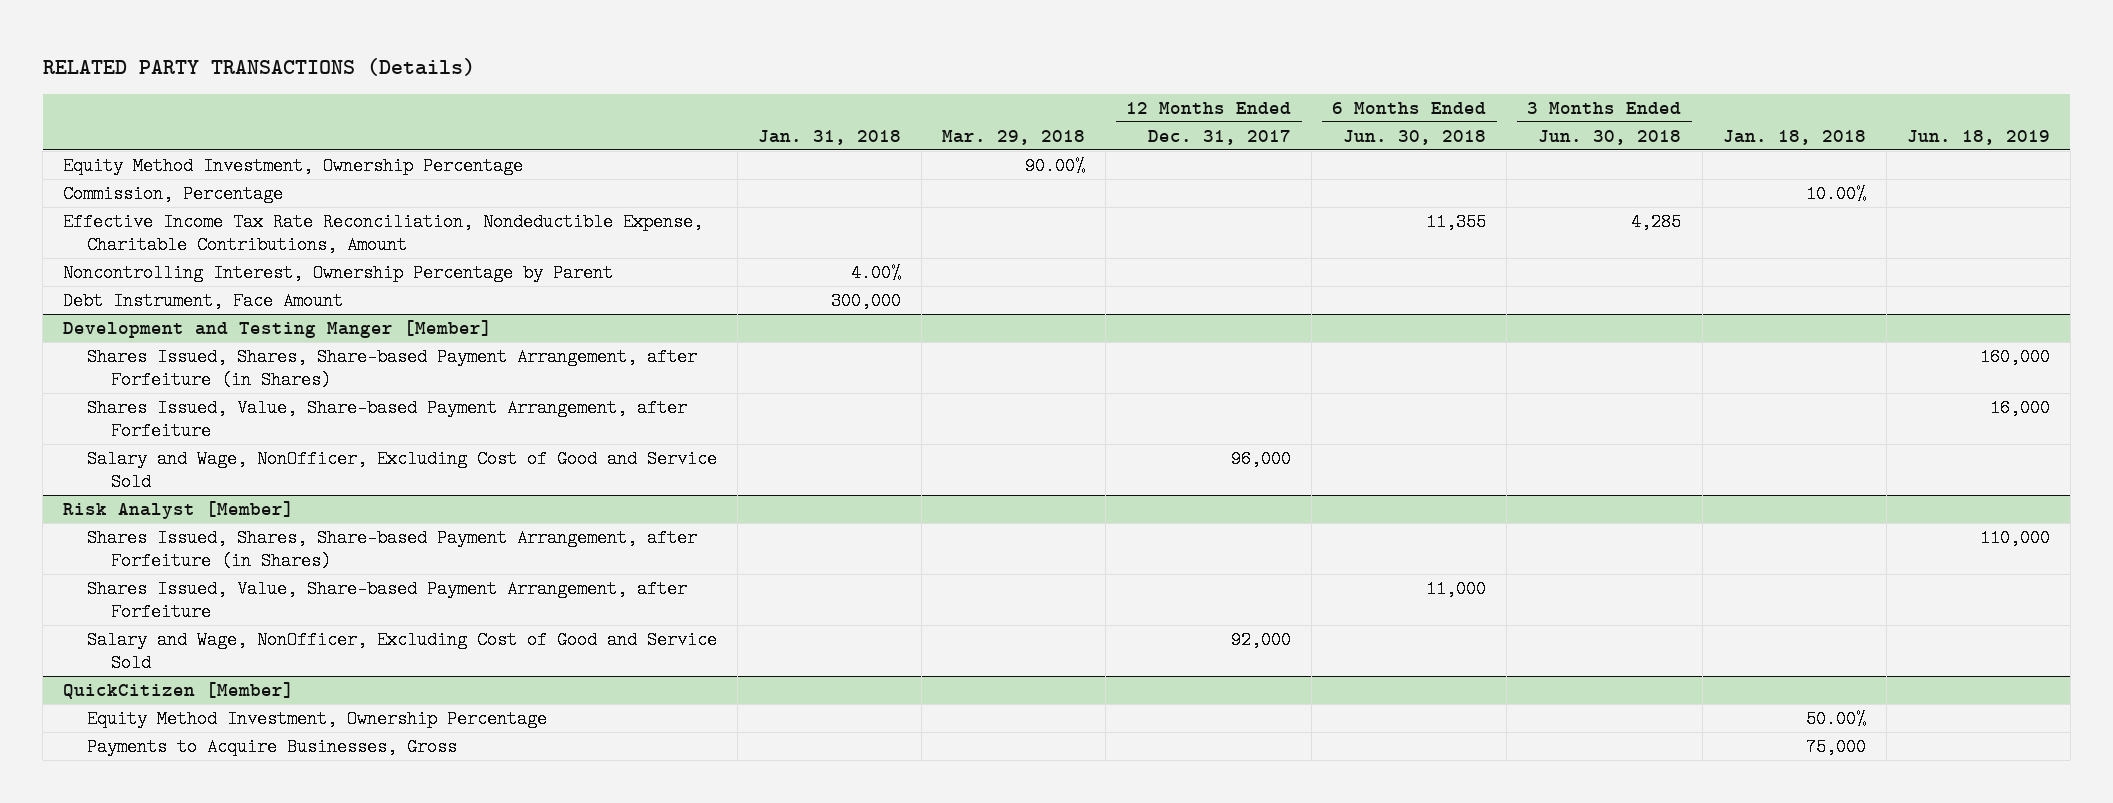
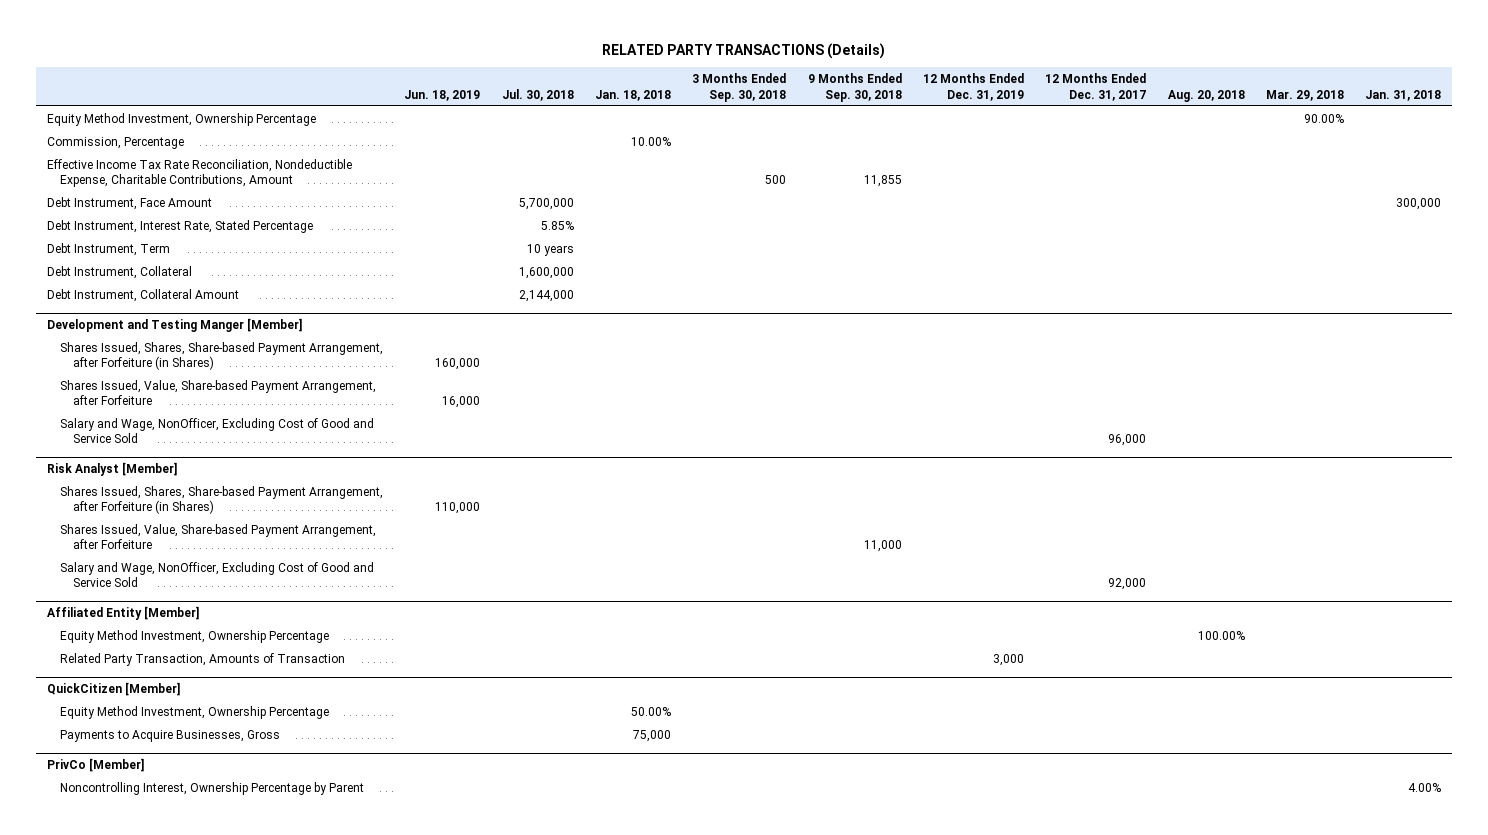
- | Jan. 31, 2018 | Mar. 29, 2018 | 12 Months Ended Dec. 31, 2017 | 6 Months Ended Jun. 30, 2018 | 3 Months Ended Jun. 30, 2018 | Jan. 18, 2018 | Jun. 18, 2019
+ | Jun. 18, 2019 | Jul. 30, 2018 | Jan. 18, 2018 | 3 Months Ended Sep. 30, 2018 | 9 Months Ended Sep. 30, 2018 | 12 Months Ended Dec. 31, 2019 | 12 Months Ended Dec. 31, 2017 | Aug. 20, 2018 | Mar. 29, 2018 | Jan. 31, 2018
- Noncontrolling Interest, Ownership Percentage by Parent | 4.00% | | | | | |
+ Debt Instrument, Interest Rate, Stated Percentage | | 5.85% | | | | | | | |
+ Debt Instrument, Term | | 10 years | | | | | | | |
+ Debt Instrument, Collateral | | 1,600,000 | | | | | | | |
+ Debt Instrument, Collateral Amount | | 2,144,000 | | | | | | | |
+ Affiliated Entity [Member]
+ Equity Method Investment, Ownership Percentage | | | | | | | | 100.00% | |
+ Related Party Transaction, Amounts of Transaction | | | | | | 3,000 | | | |
+ PrivCo [Member]
+ Noncontrolling Interest, Ownership Percentage by Parent | | | | | | | | | | 4.00%

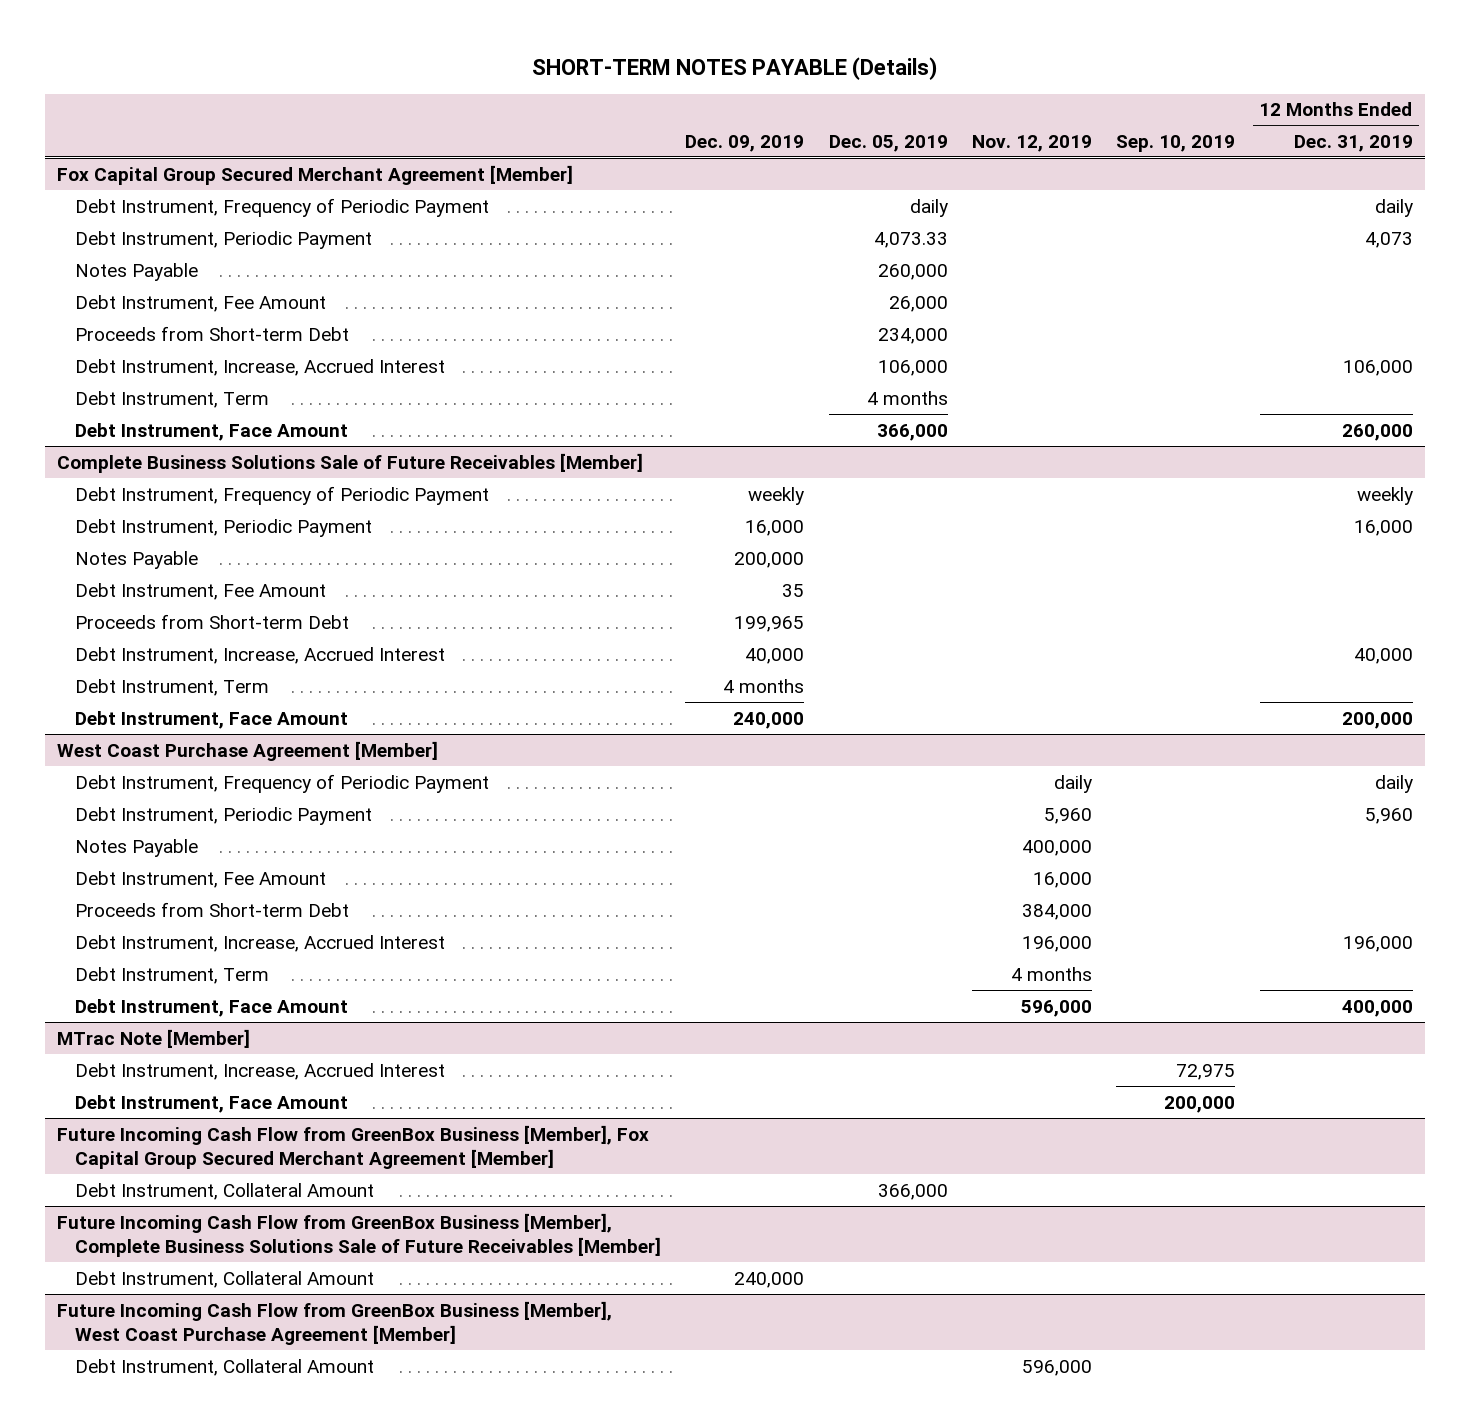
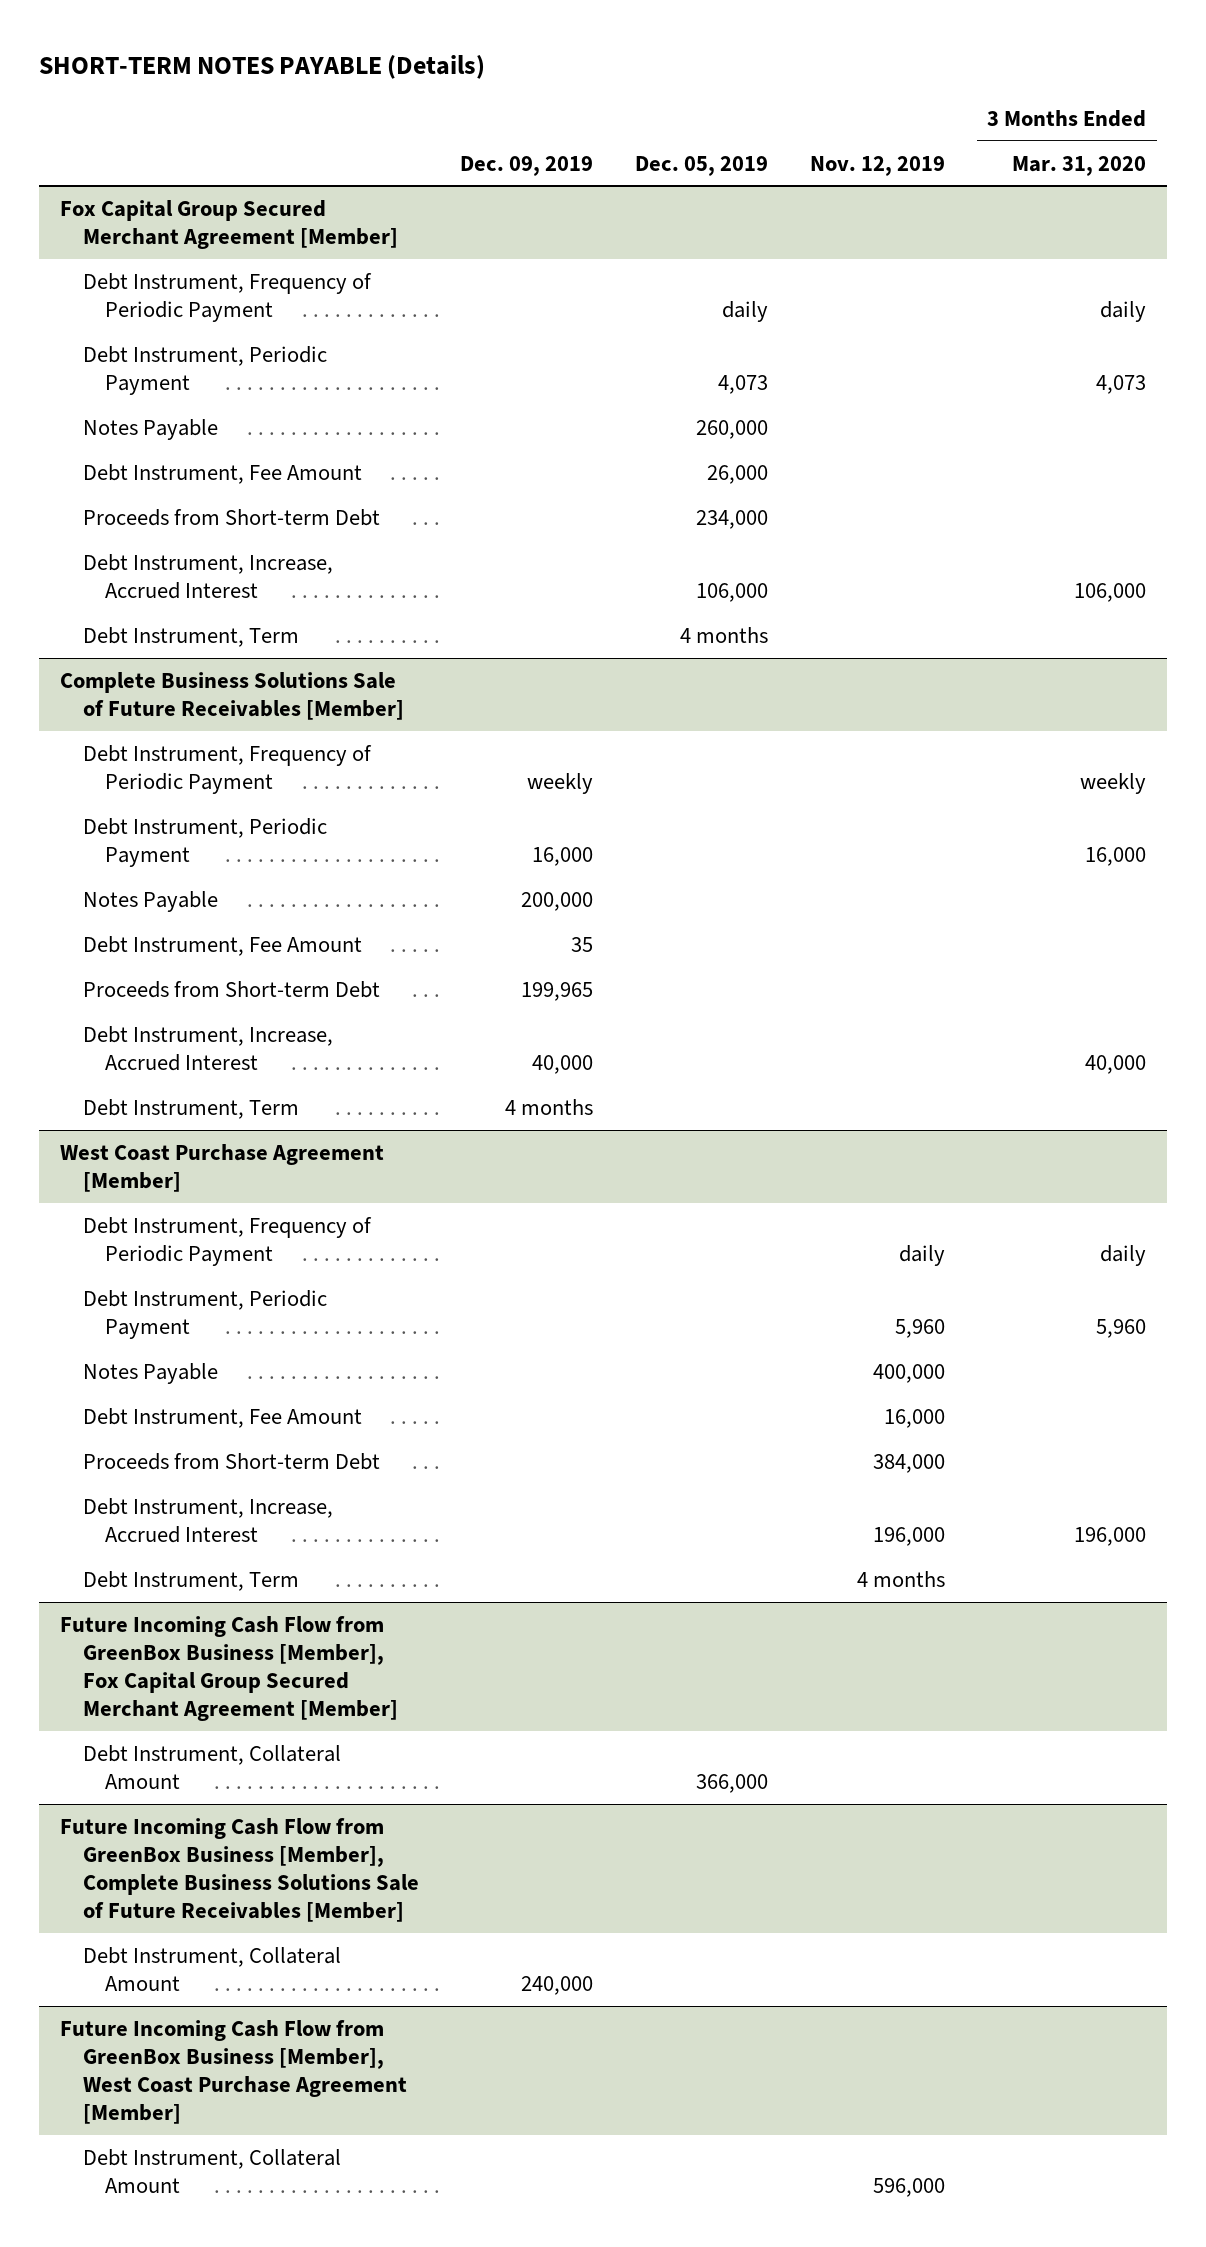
- | Dec. 09, 2019 | Dec. 05, 2019 | Nov. 12, 2019 | Sep. 10, 2019 | 12 Months Ended Dec. 31, 2019
+ | Dec. 09, 2019 | Dec. 05, 2019 | Nov. 12, 2019 | 3 Months Ended Mar. 31, 2020
@ Fox Capital Group Secured Merchant Agreement [Member]
- Debt Instrument, Periodic Payment | | 4,073.33 | | | 4,073
+ Debt Instrument, Periodic Payment | | 4,073 | | 4,073
- Debt Instrument, Face Amount | | 366,000 | | | 260,000
@ Complete Business Solutions Sale of Future Receivables [Member]
- Debt Instrument, Face Amount | 240,000 | | | | 200,000
@ West Coast Purchase Agreement [Member]
- Debt Instrument, Face Amount | | | 596,000 | | 400,000
- MTrac Note [Member]
- Debt Instrument, Increase, Accrued Interest | | | | 72,975 |
- Debt Instrument, Face Amount | | | | 200,000 |

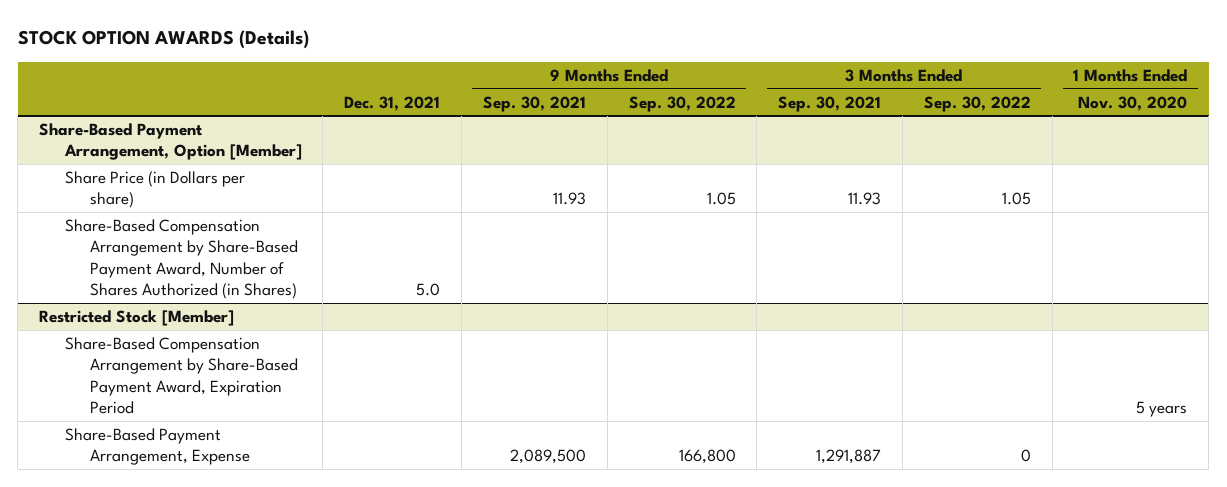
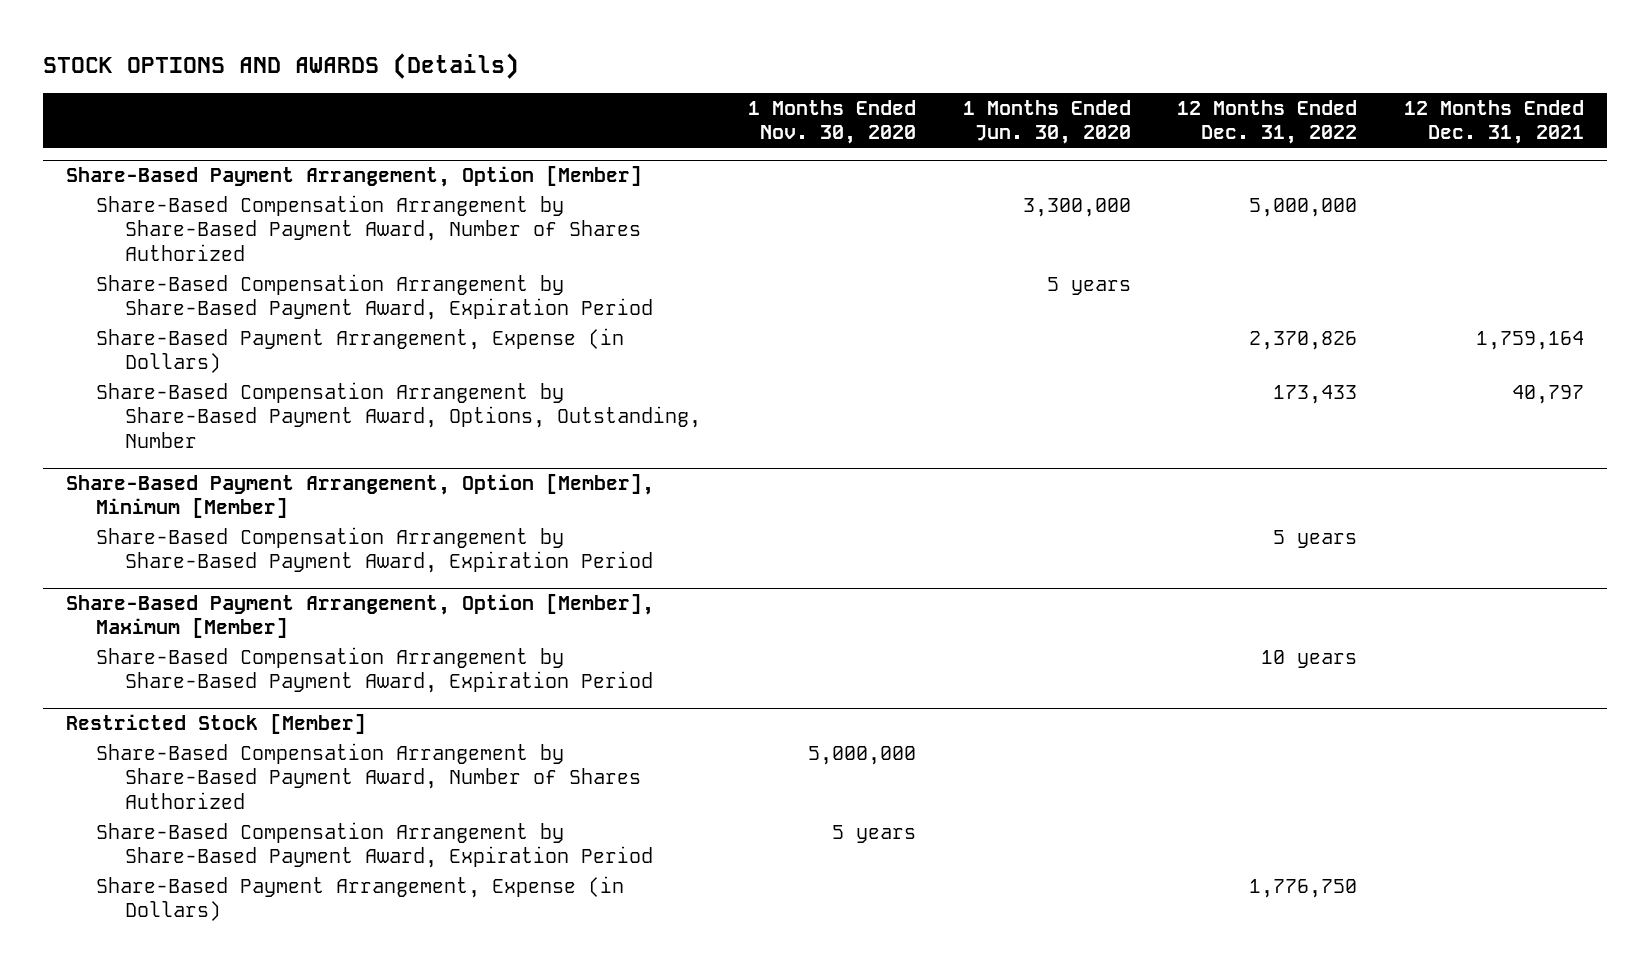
- STOCK OPTION AWARDS (Details)
+ STOCK OPTIONS AND AWARDS (Details)
- | Dec. 31, 2021 | 9 Months Ended Sep. 30, 2021 | 9 Months Ended Sep. 30, 2022 | 3 Months Ended Sep. 30, 2021 | 3 Months Ended Sep. 30, 2022 | 1 Months Ended Nov. 30, 2020
+ | 1 Months Ended Nov. 30, 2020 | 1 Months Ended Jun. 30, 2020 | 12 Months Ended Dec. 31, 2022 | 12 Months Ended Dec. 31, 2021
@ Share-Based Payment Arrangement, Option [Member]
- Share Price (in Dollars per share) | | 11.93 | 1.05 | 11.93 | 1.05 |
- Share-Based Compensation Arrangement by Share-Based Payment Award, Number of Shares Authorized (in Shares) | 5.0 | | | | |
+ Share-Based Compensation Arrangement by Share-Based Payment Award, Number of Shares Authorized | | 3,300,000 | 5,000,000 |
+ Share-Based Compensation Arrangement by Share-Based Payment Award, Expiration Period | | 5 years | |
+ Share-Based Payment Arrangement, Expense (in Dollars) | | | 2,370,826 | 1,759,164
+ Share-Based Compensation Arrangement by Share-Based Payment Award, Options, Outstanding, Number | | | 173,433 | 40,797
+ Share-Based Payment Arrangement, Option [Member], Minimum [Member]
+ Share-Based Compensation Arrangement by Share-Based Payment Award, Expiration Period | | | 5 years |
+ Share-Based Payment Arrangement, Option [Member], Maximum [Member]
+ Share-Based Compensation Arrangement by Share-Based Payment Award, Expiration Period | | | 10 years |
@ Restricted Stock [Member]
+ Share-Based Compensation Arrangement by Share-Based Payment Award, Number of Shares Authorized | 5,000,000 | | |
- Share-Based Payment Arrangement, Expense | | 2,089,500 | 166,800 | 1,291,887 | 0 |
+ Share-Based Payment Arrangement, Expense (in Dollars) | | | 1,776,750 |

